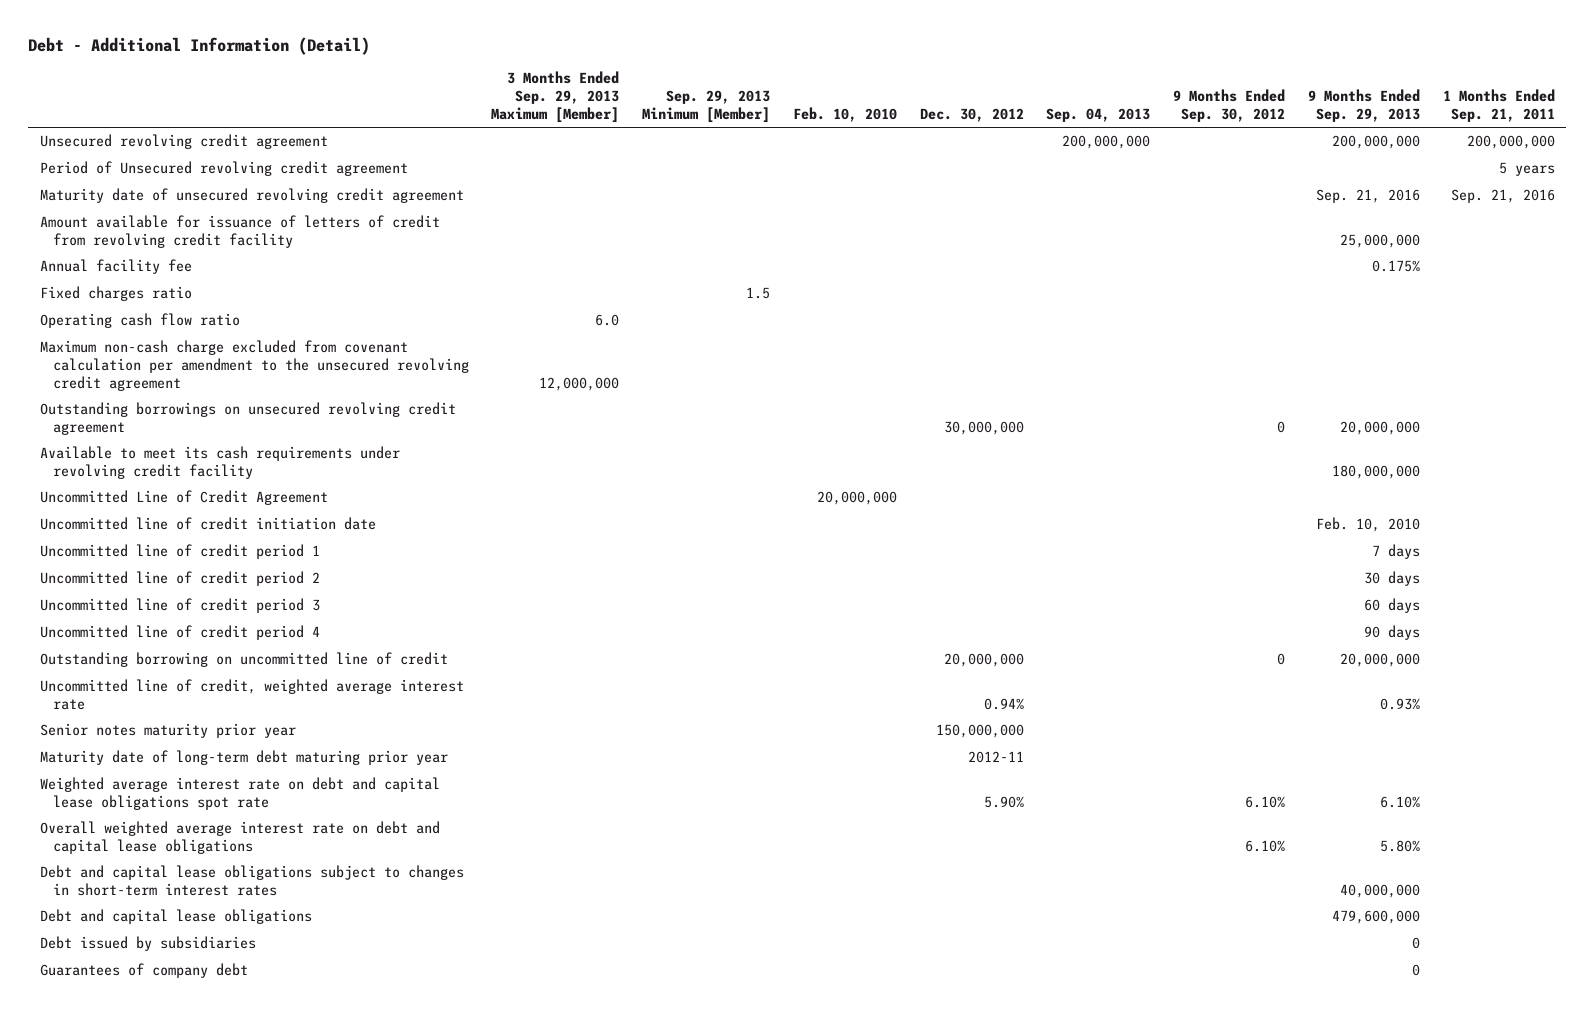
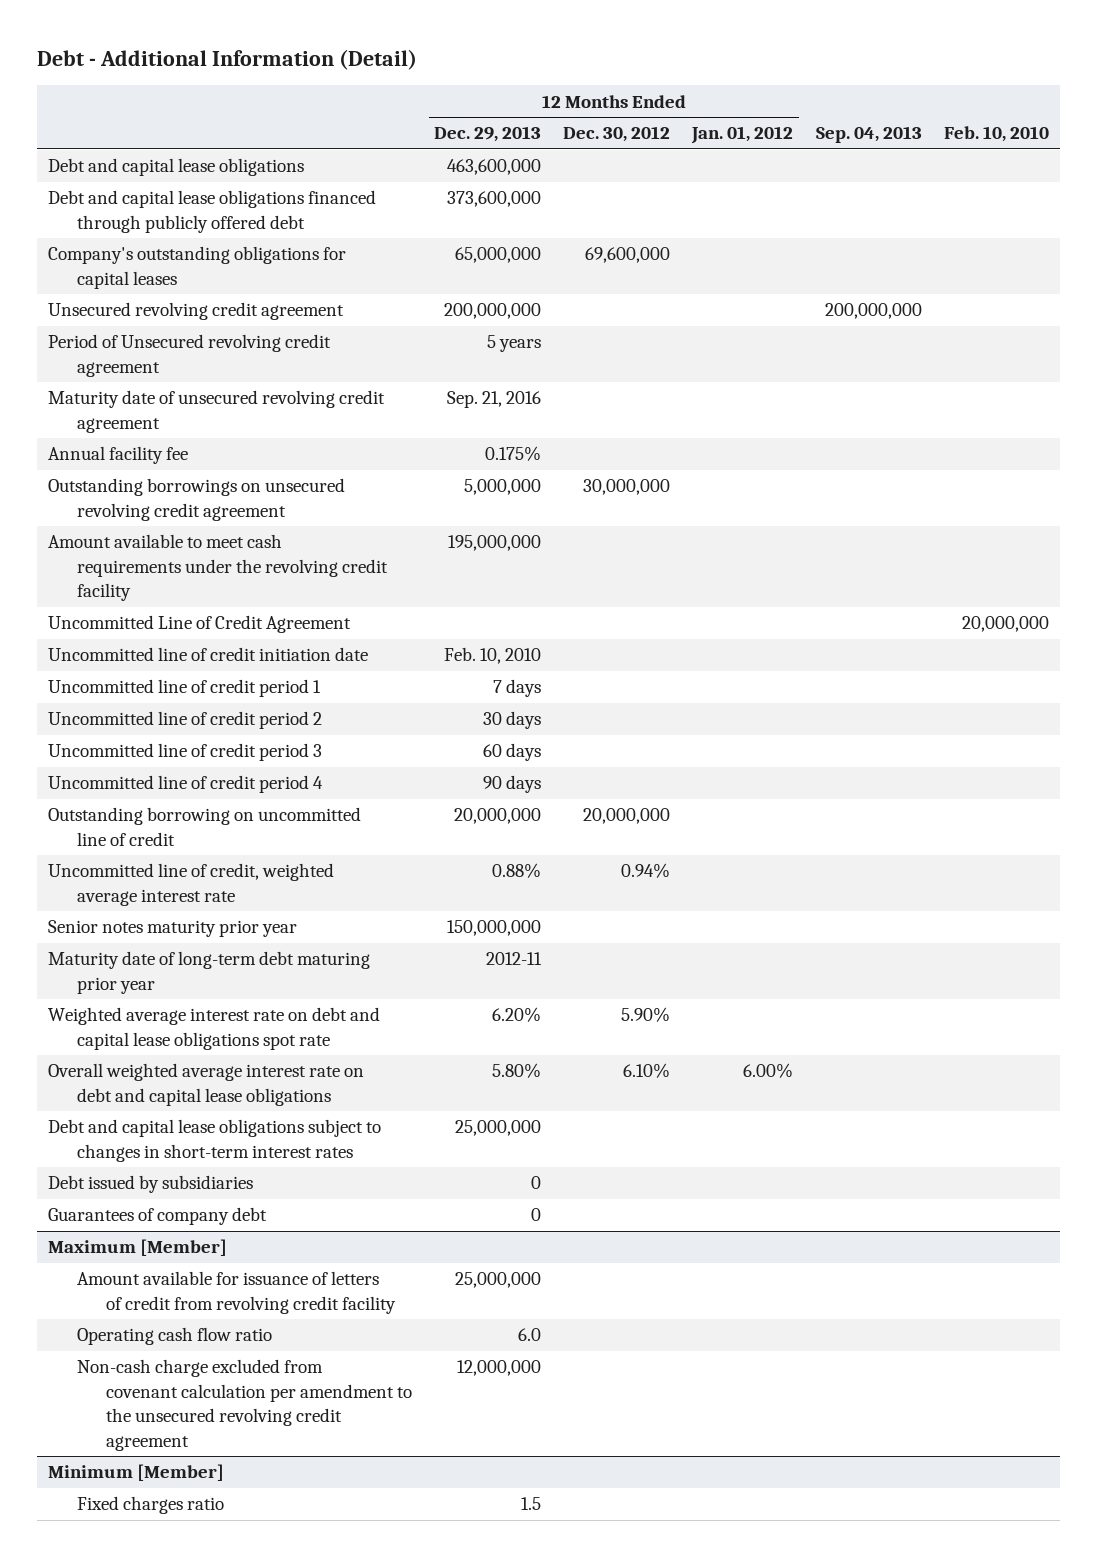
- | 3 Months Ended Sep. 29, 2013 Maximum [Member] | Sep. 29, 2013 Minimum [Member] | Feb. 10, 2010 | Dec. 30, 2012 | Sep. 04, 2013 | 9 Months Ended Sep. 30, 2012 | 9 Months Ended Sep. 29, 2013 | 1 Months Ended Sep. 21, 2011
+ | 12 Months Ended Dec. 29, 2013 | 12 Months Ended Dec. 30, 2012 | 12 Months Ended Jan. 01, 2012 | Sep. 04, 2013 | Feb. 10, 2010
moved up: Debt and capital lease obligations | 463,600,000 | | | |
+ Debt and capital lease obligations financed through publicly offered debt | 373,600,000 | | | |
+ Company's outstanding obligations for capital leases | 65,000,000 | 69,600,000 | | |
- Amount available for issuance of letters of credit from revolving credit facility | | | | | | | 25,000,000 |
- Fixed charges ratio | | 1.5 | | | | | |
- Operating cash flow ratio | 6.0 | | | | | | |
- Maximum non-cash charge excluded from covenant calculation per amendment to the unsecured revolving credit agreement | 12,000,000 | | | | | | |
- Available to meet its cash requirements under revolving credit facility | | | | | | | 180,000,000 |
+ Amount available to meet cash requirements under the revolving credit facility | 195,000,000 | | | |
+ Maximum [Member]
+ Amount available for issuance of letters of credit from revolving credit facility | 25,000,000 | | | |
+ Operating cash flow ratio | 6.0 | | | |
+ Non-cash charge excluded from covenant calculation per amendment to the unsecured revolving credit agreement | 12,000,000 | | | |
+ Minimum [Member]
+ Fixed charges ratio | 1.5 | | | |

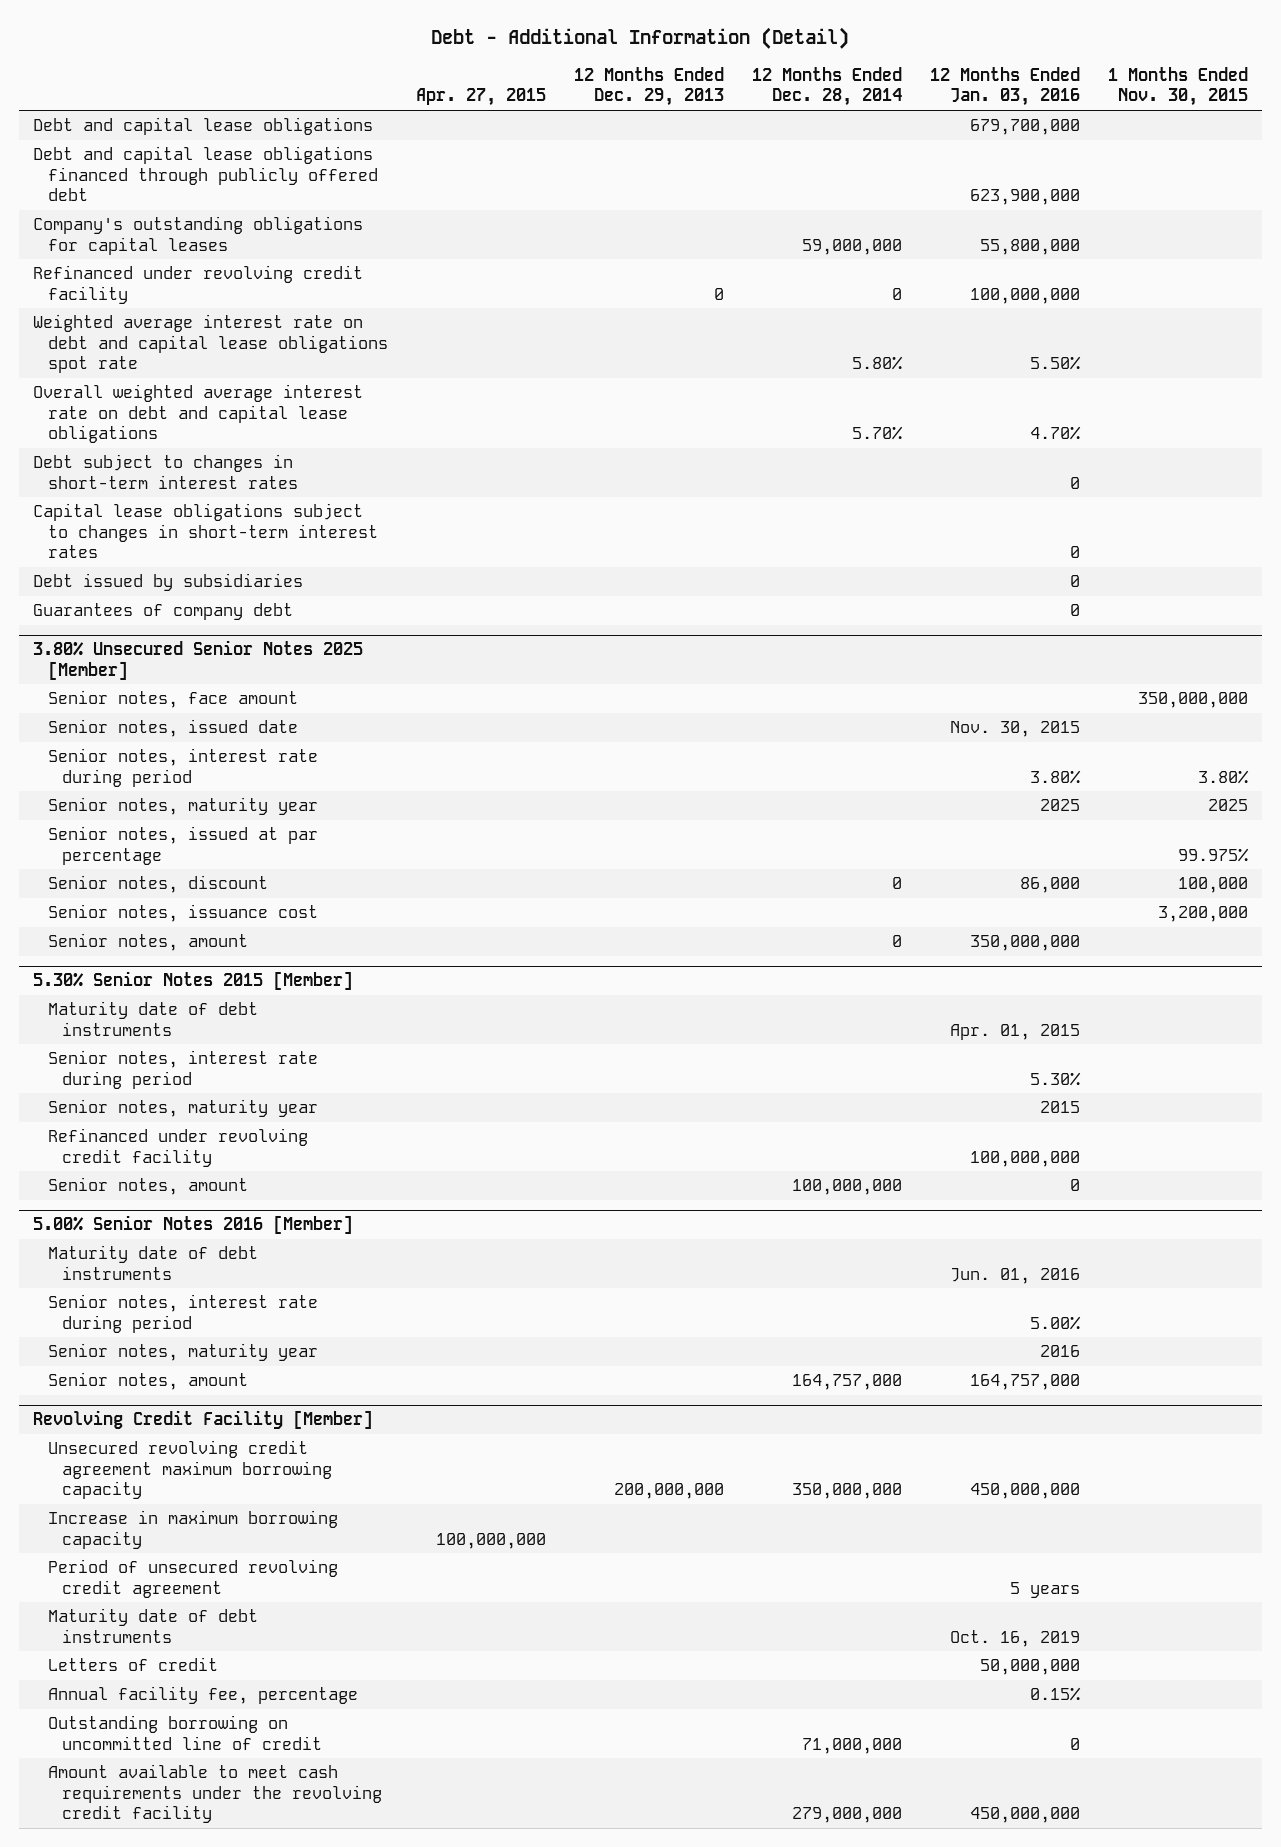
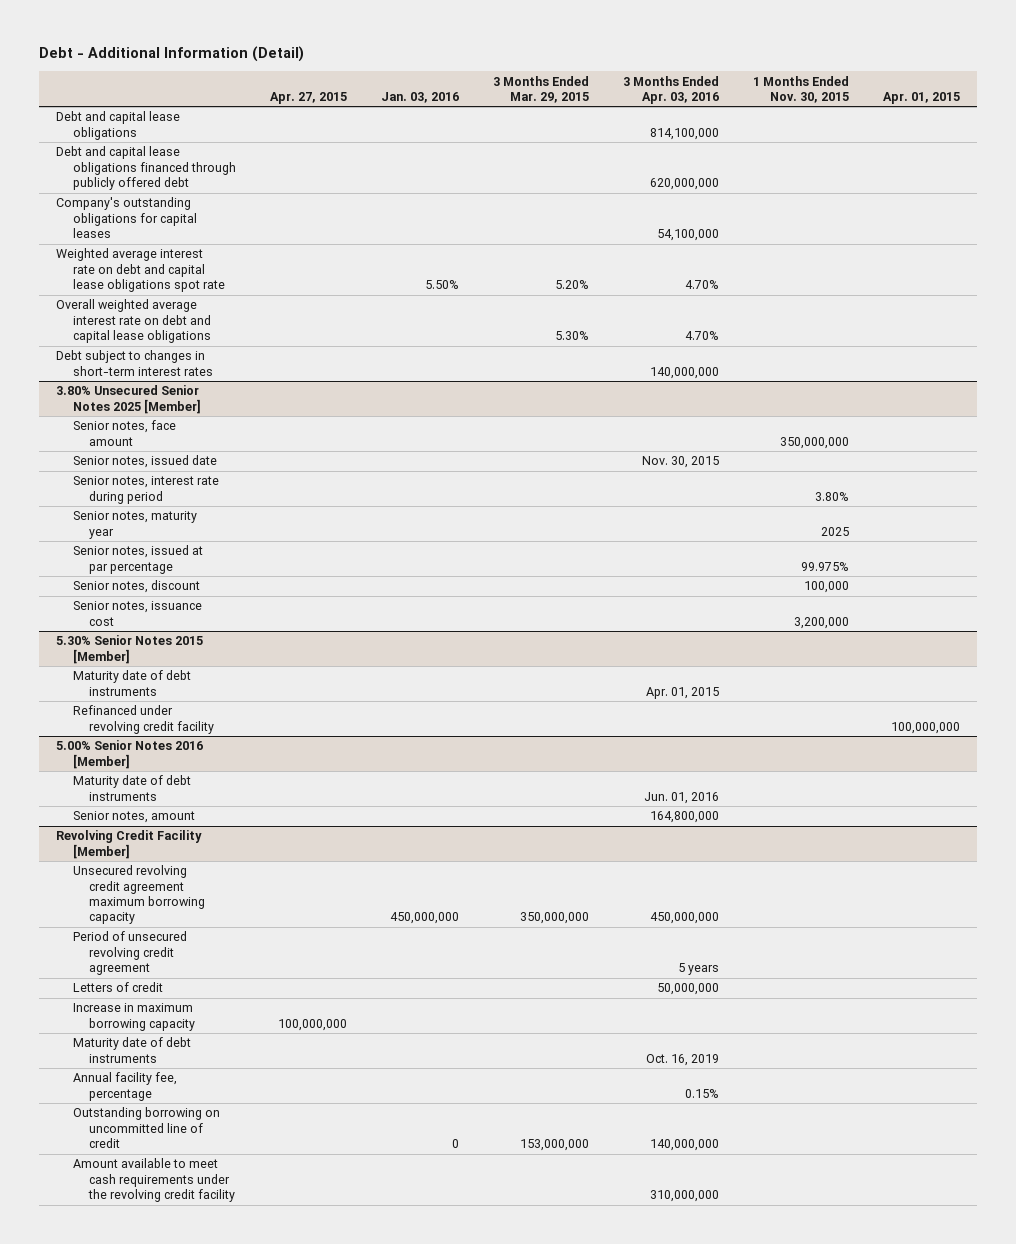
- | Apr. 27, 2015 | 12 Months Ended Dec. 29, 2013 | 12 Months Ended Dec. 28, 2014 | 12 Months Ended Jan. 03, 2016 | 1 Months Ended Nov. 30, 2015
+ | Apr. 27, 2015 | Jan. 03, 2016 | 3 Months Ended Mar. 29, 2015 | 3 Months Ended Apr. 03, 2016 | 1 Months Ended Nov. 30, 2015 | Apr. 01, 2015
- Refinanced under revolving credit facility | | 0 | 0 | 100,000,000 |
- Capital lease obligations subject to changes in short-term interest rates | | | | 0 |
- Debt issued by subsidiaries | | | | 0 |
- Guarantees of company debt | | | | 0 |
@ 3.80% Unsecured Senior Notes 2025 [Member]
- Senior notes, amount | | | 0 | 350,000,000 |
@ 5.30% Senior Notes 2015 [Member]
- Senior notes, interest rate during period | | | | 5.30% |
- Senior notes, maturity year | | | | 2015 |
- Senior notes, amount | | | 100,000,000 | 0 |
@ 5.00% Senior Notes 2016 [Member]
- Senior notes, interest rate during period | | | | 5.00% |
- Senior notes, maturity year | | | | 2016 |
@ Revolving Credit Facility [Member]
moved down: Increase in maximum borrowing capacity | 100,000,000 | | | | |
moved down: Maturity date of debt instruments | | | | Oct. 16, 2019 | |

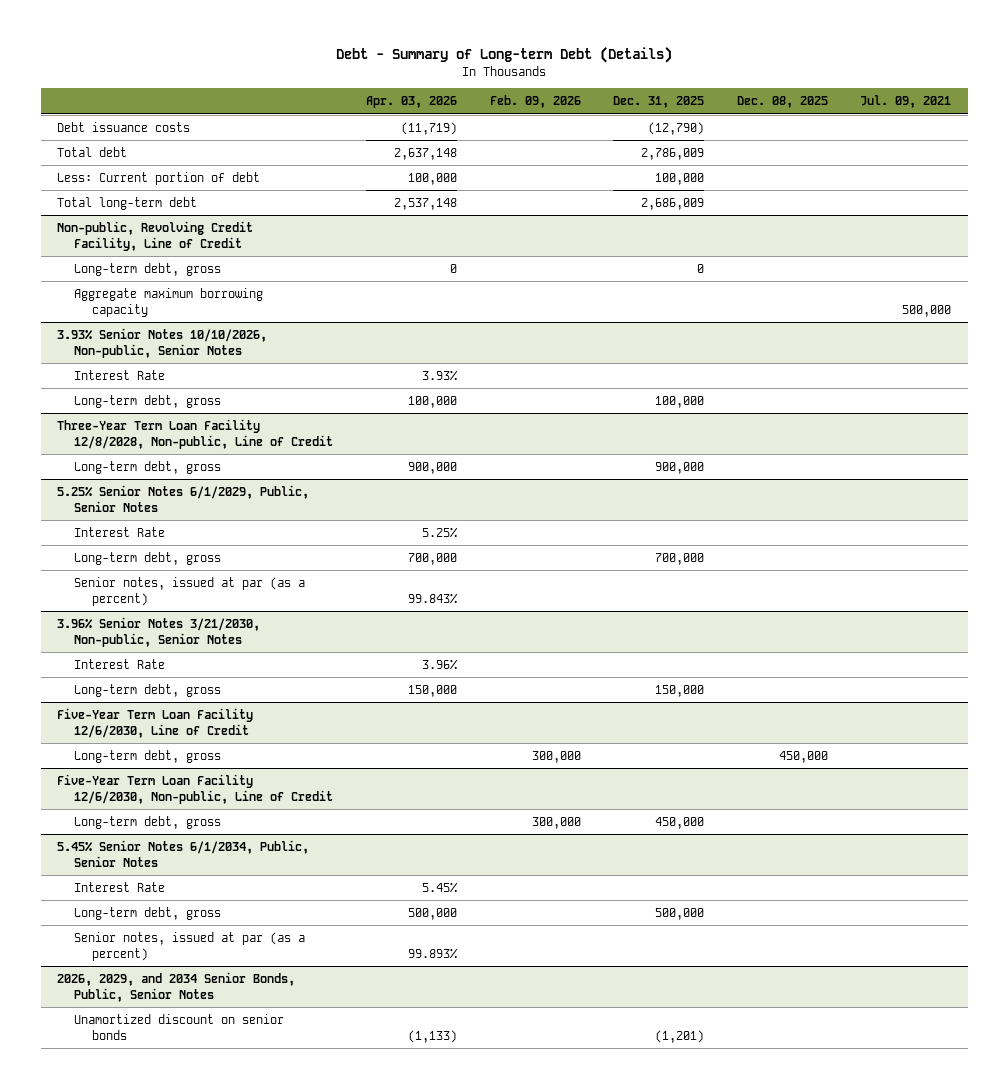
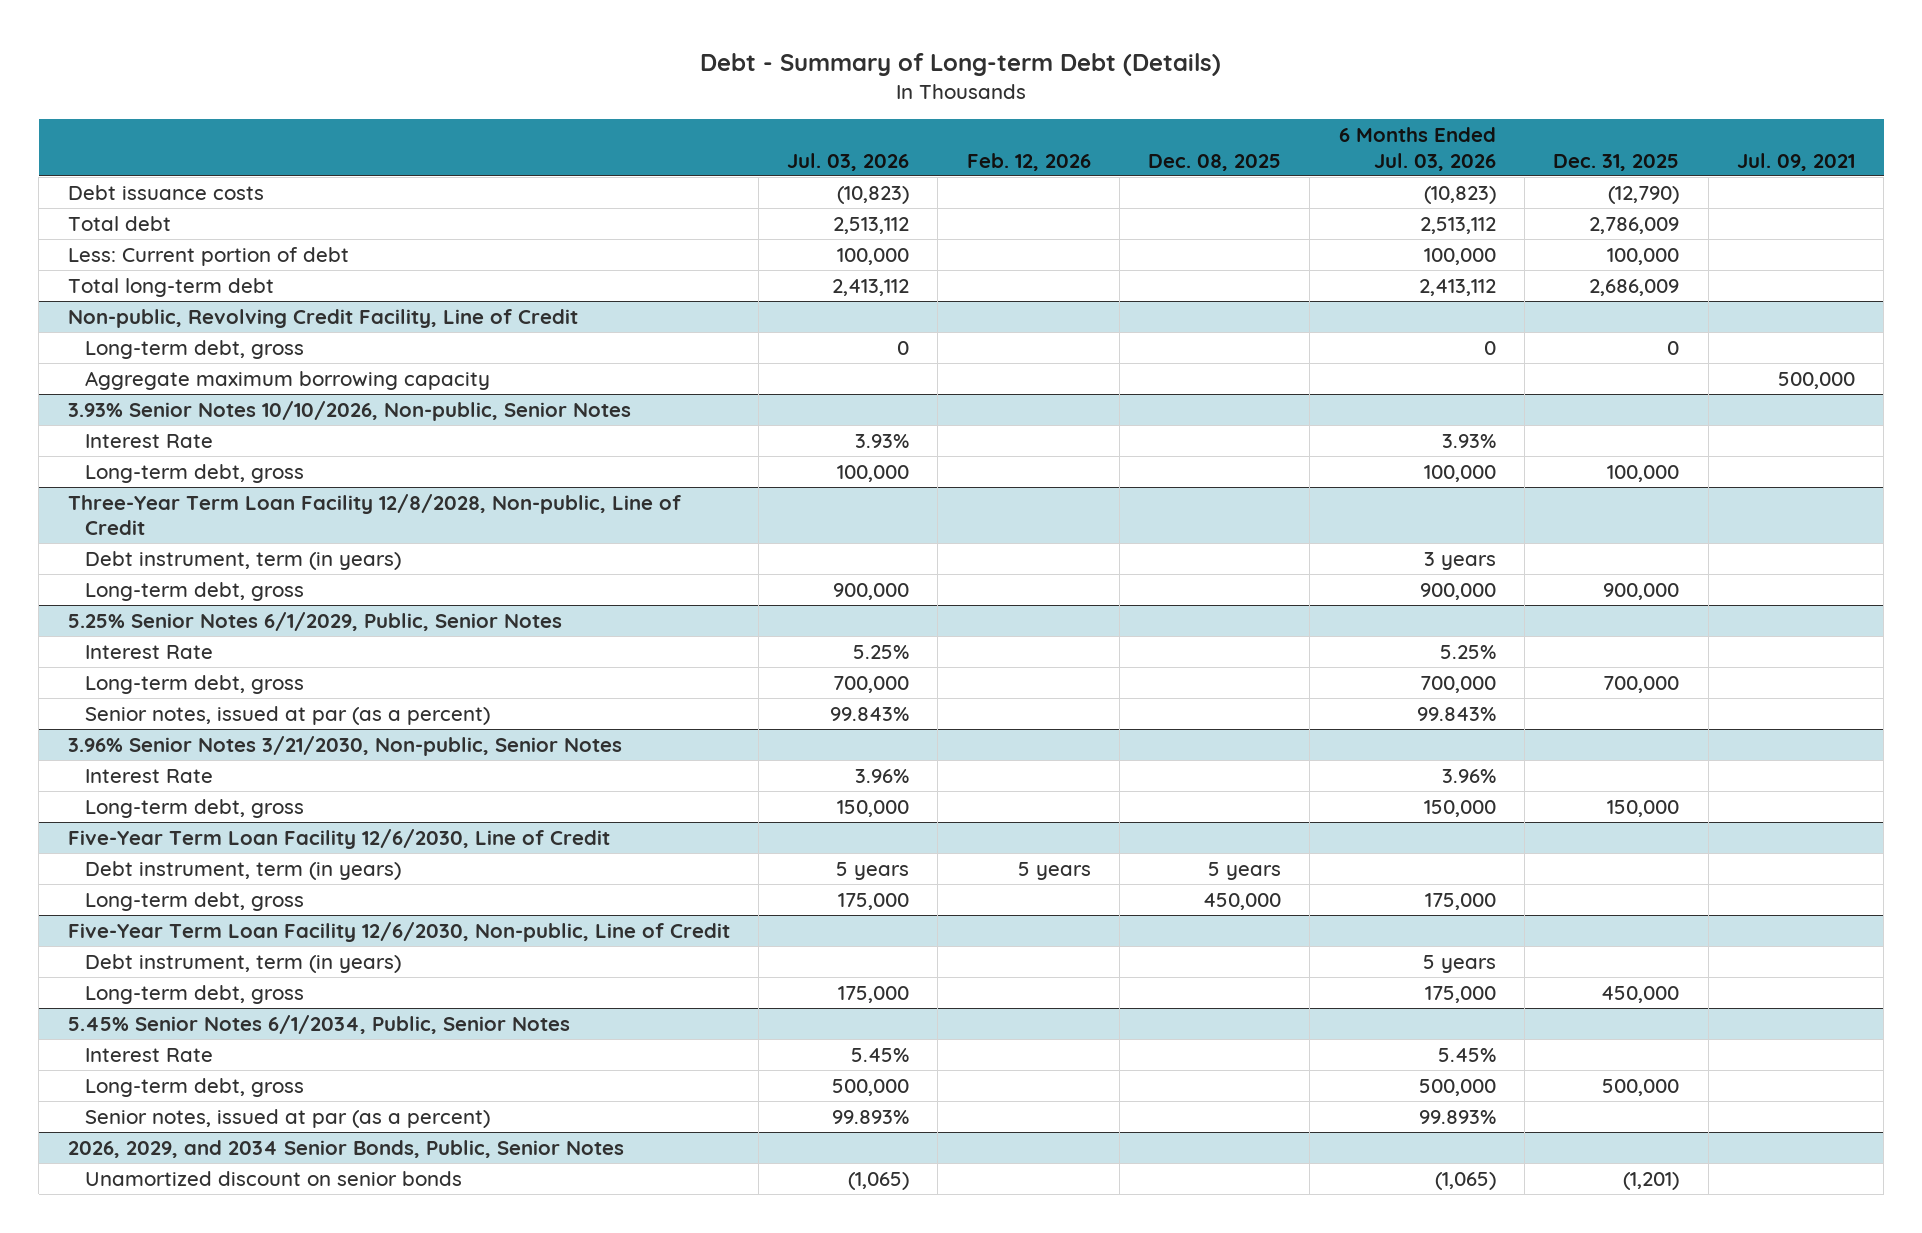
- | Apr. 03, 2026 | Feb. 09, 2026 | Dec. 31, 2025 | Dec. 08, 2025 | Jul. 09, 2021
+ | Jul. 03, 2026 | Feb. 12, 2026 | Dec. 08, 2025 | 6 Months Ended Jul. 03, 2026 | Dec. 31, 2025 | Jul. 09, 2021
@ Three-Year Term Loan Facility 12/8/2028, Non-public, Line of Credit
+ Debt instrument, term (in years) | | | | 3 years | |
@ Five-Year Term Loan Facility 12/6/2030, Line of Credit
+ Debt instrument, term (in years) | 5 years | 5 years | 5 years | | |
@ Five-Year Term Loan Facility 12/6/2030, Non-public, Line of Credit
+ Debt instrument, term (in years) | | | | 5 years | |

